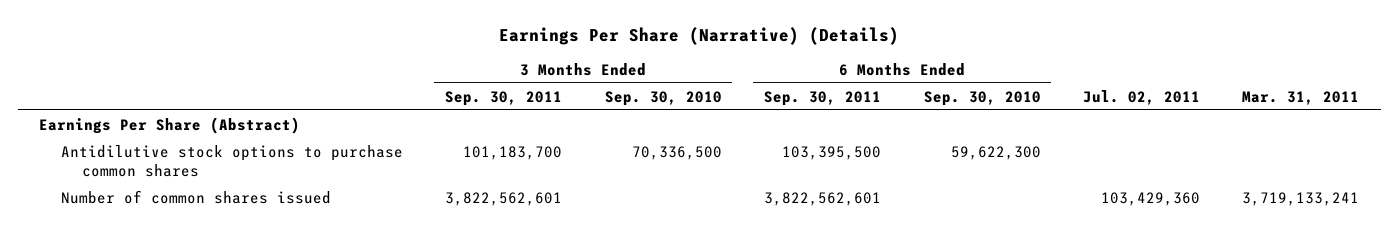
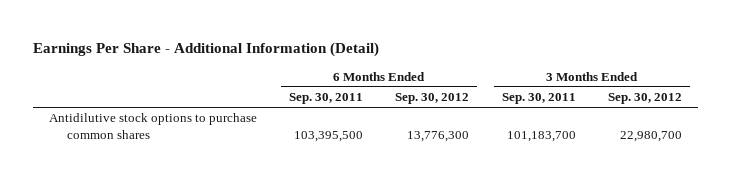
- Earnings Per Share (Narrative) (Details)
+ Earnings Per Share - Additional Information (Detail)
- | 3 Months Ended Sep. 30, 2011 | 3 Months Ended Sep. 30, 2010 | 6 Months Ended Sep. 30, 2011 | 6 Months Ended Sep. 30, 2010 | Jul. 02, 2011 | Mar. 31, 2011
+ | 6 Months Ended Sep. 30, 2011 | 6 Months Ended Sep. 30, 2012 | 3 Months Ended Sep. 30, 2011 | 3 Months Ended Sep. 30, 2012
- Earnings Per Share (Abstract)
- Number of common shares issued | 3,822,562,601 | | 3,822,562,601 | | 103,429,360 | 3,719,133,241

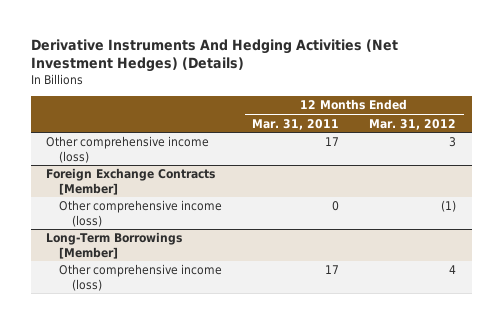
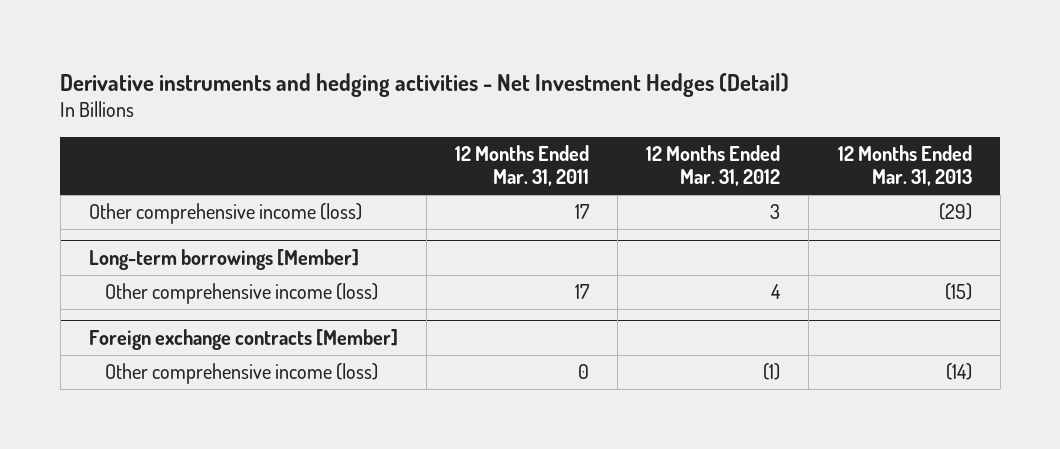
- Derivative Instruments And Hedging Activities (Net Investment Hedges) (Details)
+ Derivative instruments and hedging activities - Net Investment Hedges (Detail)
- | 12 Months Ended Mar. 31, 2011 | 12 Months Ended Mar. 31, 2012
+ | 12 Months Ended Mar. 31, 2011 | 12 Months Ended Mar. 31, 2012 | 12 Months Ended Mar. 31, 2013
- Foreign Exchange Contracts [Member]
- Other comprehensive income (loss) | 0 | (1)
- Long-Term Borrowings [Member]
+ Long-term borrowings [Member]
+ Foreign exchange contracts [Member]
+ Other comprehensive income (loss) | 0 | (1) | (14)

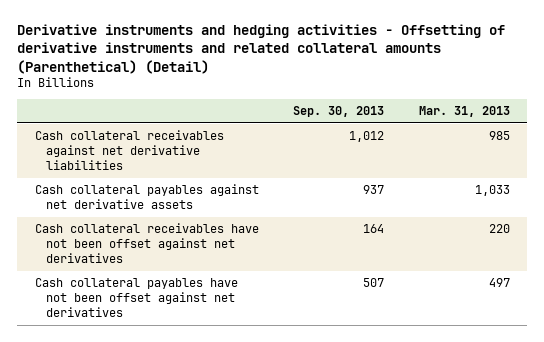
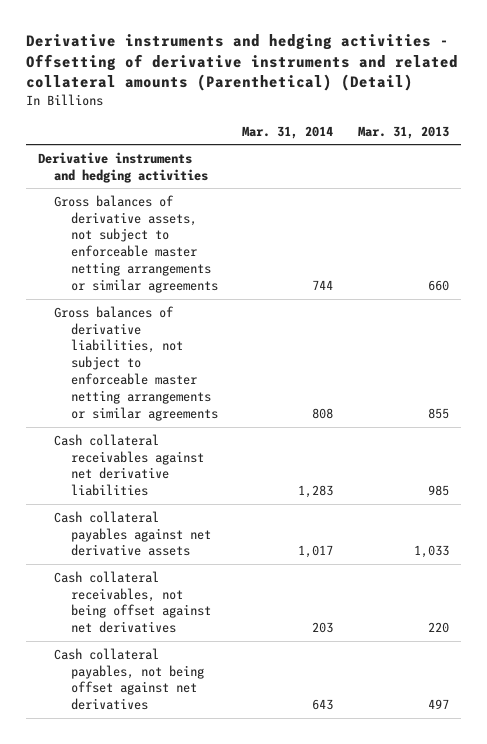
- | Sep. 30, 2013 | Mar. 31, 2013
+ | Mar. 31, 2014 | Mar. 31, 2013
+ Derivative instruments and hedging activities
+ Gross balances of derivative assets, not subject to enforceable master netting arrangements or similar agreements | 744 | 660
+ Gross balances of derivative liabilities, not subject to enforceable master netting arrangements or similar agreements | 808 | 855
- Cash collateral receivables have not been offset against net derivatives | 164 | 220
- Cash collateral payables have not been offset against net derivatives | 507 | 497
+ Cash collateral receivables, not being offset against net derivatives | 203 | 220
+ Cash collateral payables, not being offset against net derivatives | 643 | 497

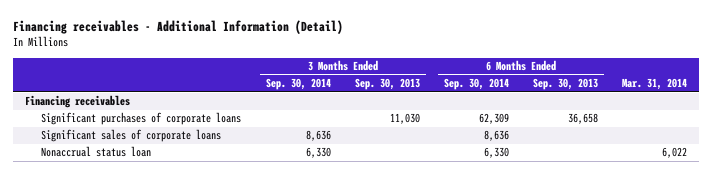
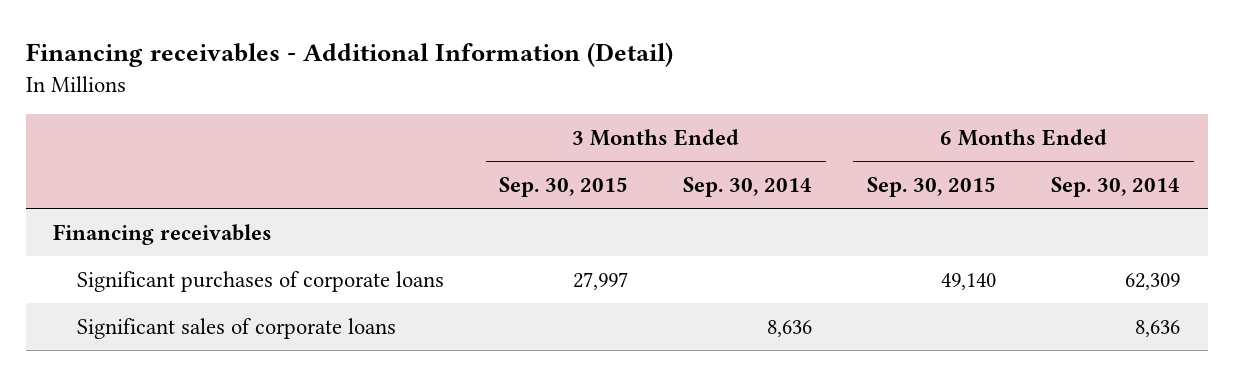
- | 3 Months Ended Sep. 30, 2014 | 3 Months Ended Sep. 30, 2013 | 6 Months Ended Sep. 30, 2014 | 6 Months Ended Sep. 30, 2013 | Mar. 31, 2014
+ | 3 Months Ended Sep. 30, 2015 | 3 Months Ended Sep. 30, 2014 | 6 Months Ended Sep. 30, 2015 | 6 Months Ended Sep. 30, 2014
- Nonaccrual status loan | 6,330 | | 6,330 | | 6,022

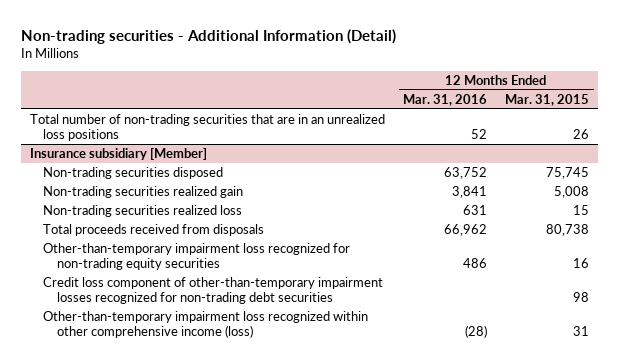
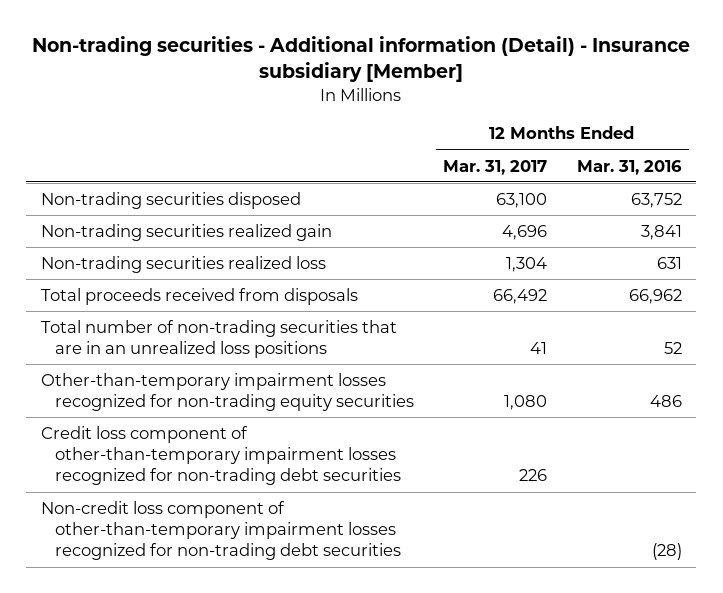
- Non-trading securities - Additional Information (Detail)
+ Non-trading securities - Additional information (Detail) - Insurance subsidiary [Member]
- | 12 Months Ended Mar. 31, 2016 | 12 Months Ended Mar. 31, 2015
+ | 12 Months Ended Mar. 31, 2017 | 12 Months Ended Mar. 31, 2016
- Insurance subsidiary [Member]
- Other-than-temporary impairment loss recognized for non-trading equity securities | 486 | 16
moved down: Total number of non-trading securities that are in an unrealized loss positions | 41 | 52
+ Other-than-temporary impairment losses recognized for non-trading equity securities | 1,080 | 486
- Other-than-temporary impairment loss recognized within other comprehensive income (loss) | (28) | 31
+ Non-credit loss component of other-than-temporary impairment losses recognized for non-trading debt securities | | (28)

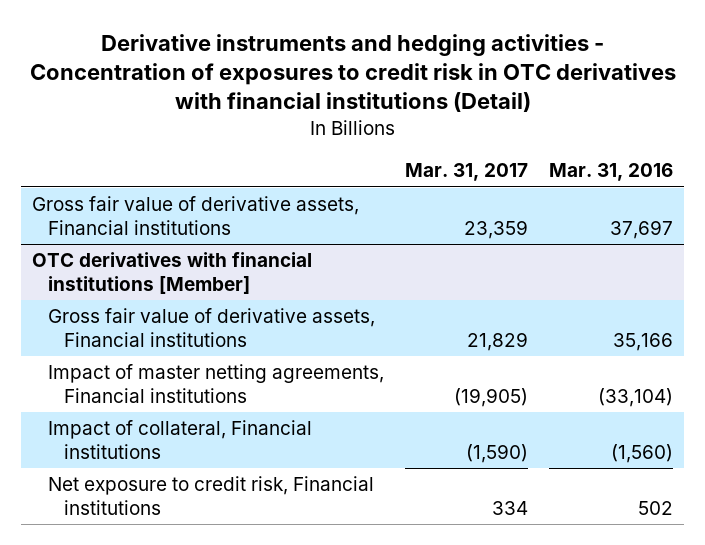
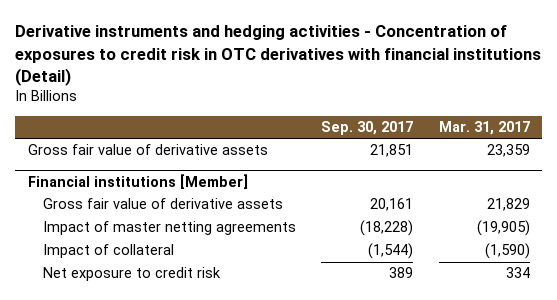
- | Mar. 31, 2017 | Mar. 31, 2016
+ | Sep. 30, 2017 | Mar. 31, 2017
- Gross fair value of derivative assets, Financial institutions | 23,359 | 37,697
- OTC derivatives with financial institutions [Member]
- Gross fair value of derivative assets, Financial institutions | 21,829 | 35,166
- Impact of master netting agreements, Financial institutions | (19,905) | (33,104)
- Impact of collateral, Financial institutions | (1,590) | (1,560)
- Net exposure to credit risk, Financial institutions | 334 | 502
+ Gross fair value of derivative assets | 21,851 | 23,359
+ Financial institutions [Member]
+ Gross fair value of derivative assets | 20,161 | 21,829
+ Impact of master netting agreements | (18,228) | (19,905)
+ Impact of collateral | (1,544) | (1,590)
+ Net exposure to credit risk | 389 | 334

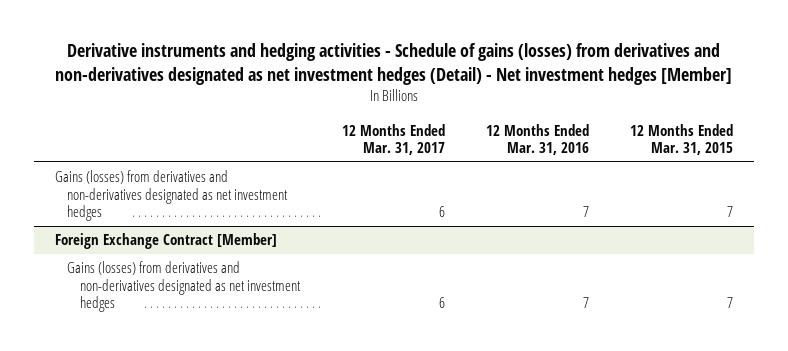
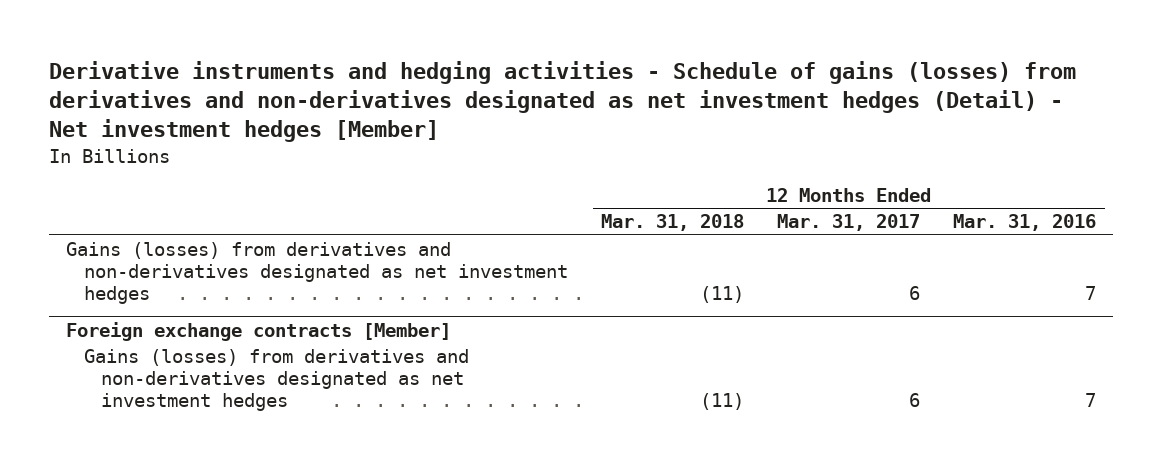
- | 12 Months Ended Mar. 31, 2017 | 12 Months Ended Mar. 31, 2016 | 12 Months Ended Mar. 31, 2015
+ | 12 Months Ended Mar. 31, 2018 | 12 Months Ended Mar. 31, 2017 | 12 Months Ended Mar. 31, 2016
- Foreign Exchange Contract [Member]
+ Foreign exchange contracts [Member]

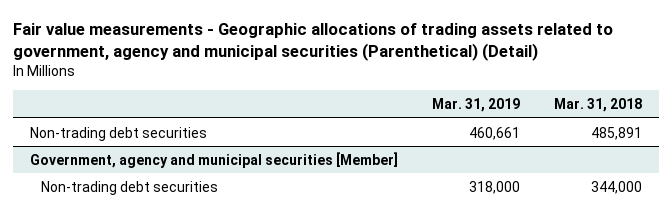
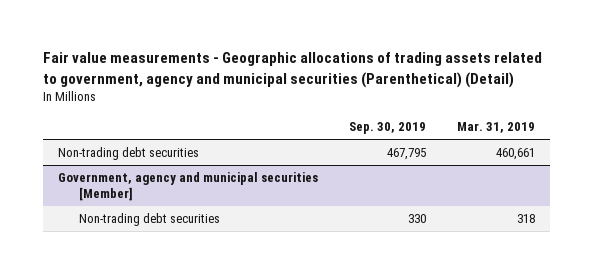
- | Mar. 31, 2019 | Mar. 31, 2018
+ | Sep. 30, 2019 | Mar. 31, 2019
@ Government, agency and municipal securities [Member]
- Non-trading debt securities | 318,000 | 344,000
+ Non-trading debt securities | 330 | 318

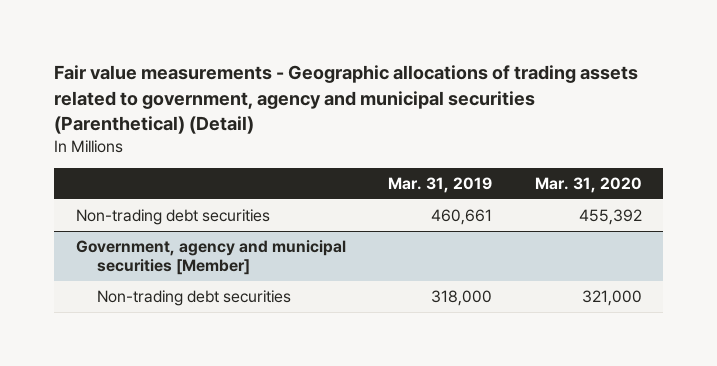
- | Sep. 30, 2019 | Mar. 31, 2019
+ | Mar. 31, 2019 | Mar. 31, 2020
@ Government, agency and municipal securities [Member]
- Non-trading debt securities | 330 | 318
+ Non-trading debt securities | 318,000 | 321,000

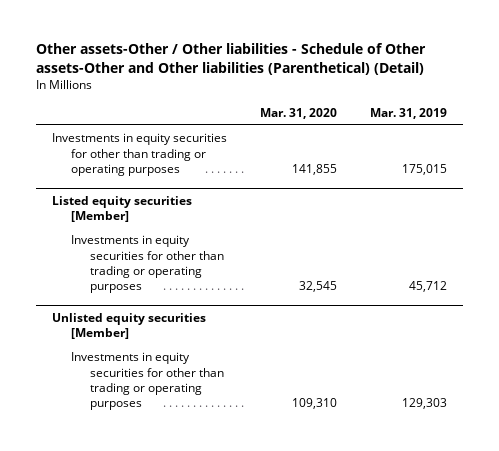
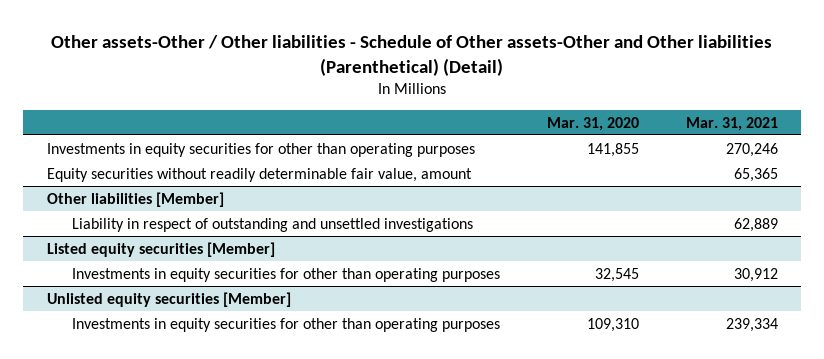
- | Mar. 31, 2020 | Mar. 31, 2019
+ | Mar. 31, 2020 | Mar. 31, 2021
- Investments in equity securities for other than trading or operating purposes | 141,855 | 175,015
+ Investments in equity securities for other than operating purposes | 141,855 | 270,246
+ Equity securities without readily determinable fair value, amount | | 65,365
+ Other liabilities [Member]
+ Liability in respect of outstanding and unsettled investigations | | 62,889
@ Listed equity securities [Member]
- Investments in equity securities for other than trading or operating purposes | 32,545 | 45,712
+ Investments in equity securities for other than operating purposes | 32,545 | 30,912
@ Unlisted equity securities [Member]
- Investments in equity securities for other than trading or operating purposes | 109,310 | 129,303
+ Investments in equity securities for other than operating purposes | 109,310 | 239,334

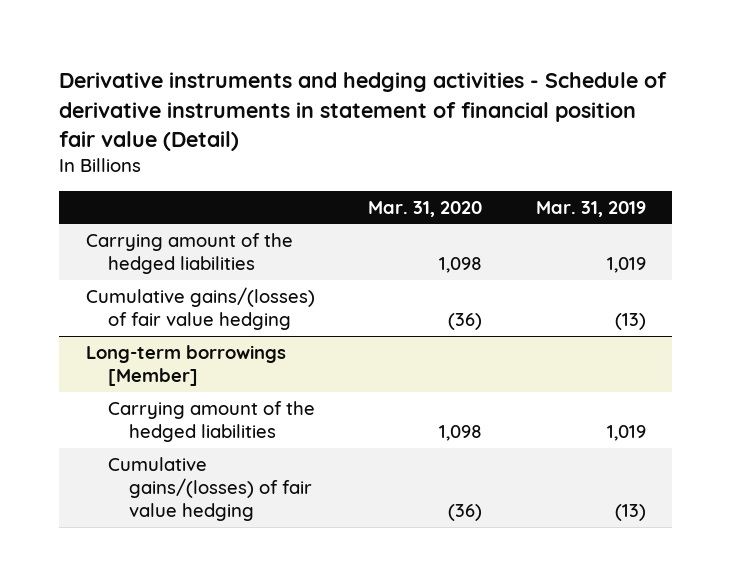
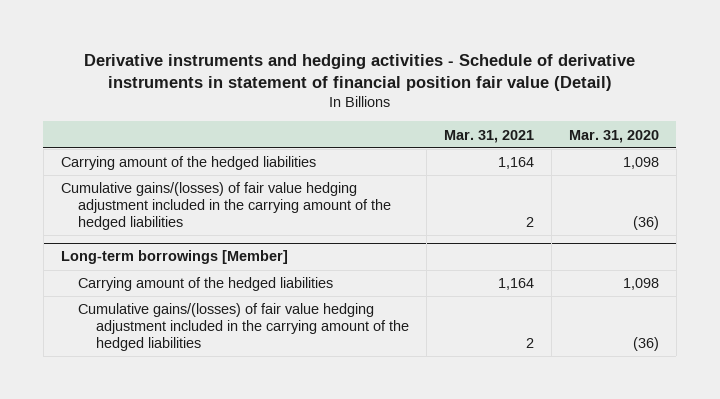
- | Mar. 31, 2020 | Mar. 31, 2019
+ | Mar. 31, 2021 | Mar. 31, 2020
- Cumulative gains/(losses) of fair value hedging | (36) | (13)
+ Cumulative gains/(losses) of fair value hedging adjustment included in the carrying amount of the hedged liabilities | 2 | (36)
@ Long-term borrowings [Member]
- Cumulative gains/(losses) of fair value hedging | (36) | (13)
+ Cumulative gains/(losses) of fair value hedging adjustment included in the carrying amount of the hedged liabilities | 2 | (36)

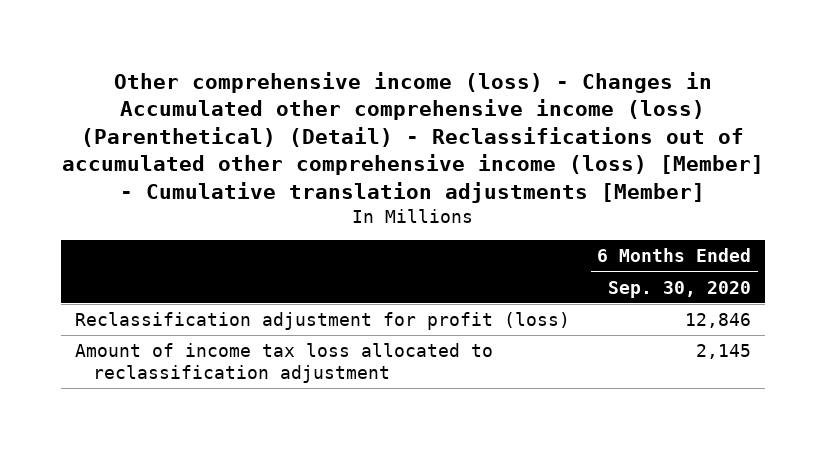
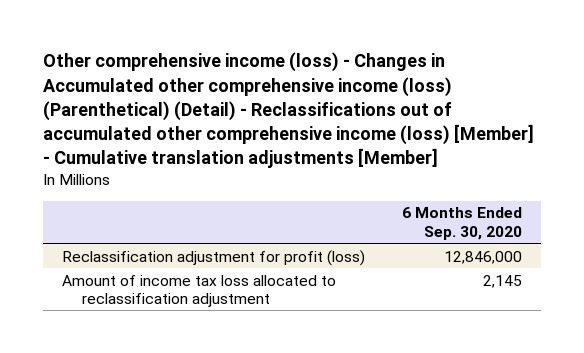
- Reclassification adjustment for profit (loss) | 12,846
+ Reclassification adjustment for profit (loss) | 12,846,000

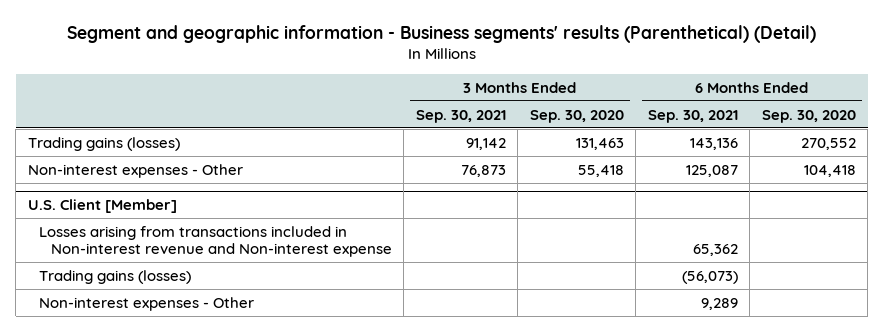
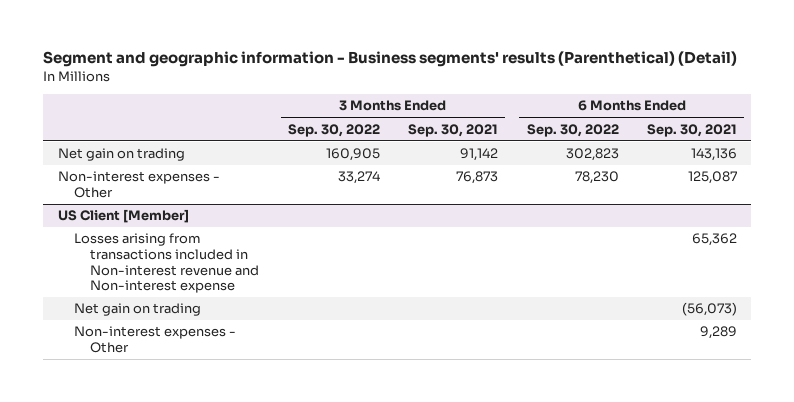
- | 3 Months Ended Sep. 30, 2021 | 3 Months Ended Sep. 30, 2020 | 6 Months Ended Sep. 30, 2021 | 6 Months Ended Sep. 30, 2020
+ | 3 Months Ended Sep. 30, 2022 | 3 Months Ended Sep. 30, 2021 | 6 Months Ended Sep. 30, 2022 | 6 Months Ended Sep. 30, 2021
- Trading gains (losses) | 91,142 | 131,463 | 143,136 | 270,552
+ Net gain on trading | 160,905 | 91,142 | 302,823 | 143,136
- U.S. Client [Member]
+ US Client [Member]
- Trading gains (losses) | | | (56,073) |
+ Net gain on trading | | | | (56,073)

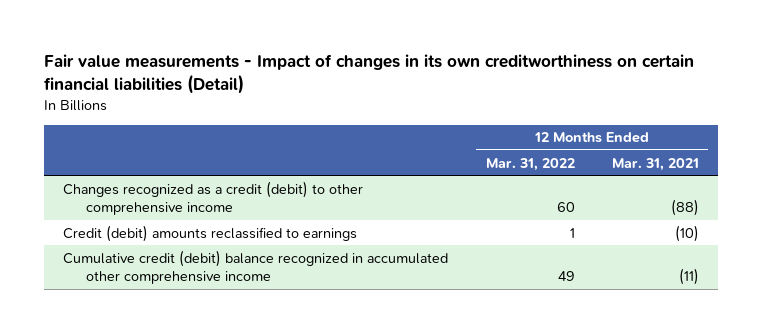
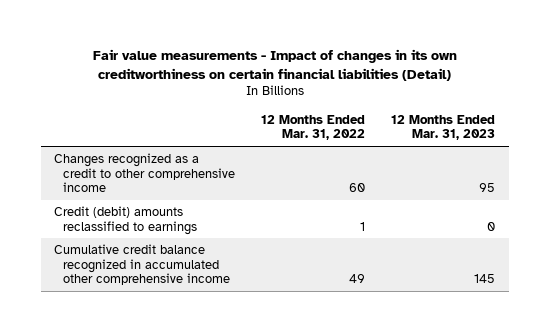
- | 12 Months Ended Mar. 31, 2022 | 12 Months Ended Mar. 31, 2021
+ | 12 Months Ended Mar. 31, 2022 | 12 Months Ended Mar. 31, 2023
- Changes recognized as a credit (debit) to other comprehensive income | 60 | (88)
+ Changes recognized as a credit to other comprehensive income | 60 | 95
- Cumulative credit (debit) balance recognized in accumulated other comprehensive income | 49 | (11)
+ Cumulative credit balance recognized in accumulated other comprehensive income | 49 | 145

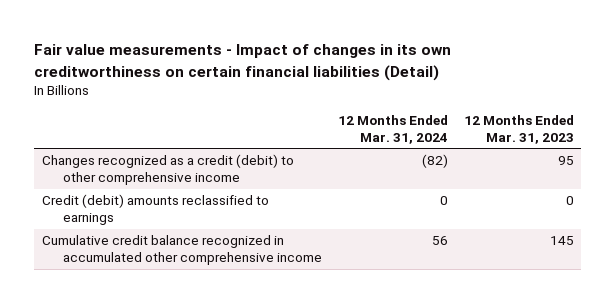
- | 12 Months Ended Mar. 31, 2022 | 12 Months Ended Mar. 31, 2023
+ | 12 Months Ended Mar. 31, 2024 | 12 Months Ended Mar. 31, 2023
- Changes recognized as a credit to other comprehensive income | 60 | 95
+ Changes recognized as a credit (debit) to other comprehensive income | (82) | 95

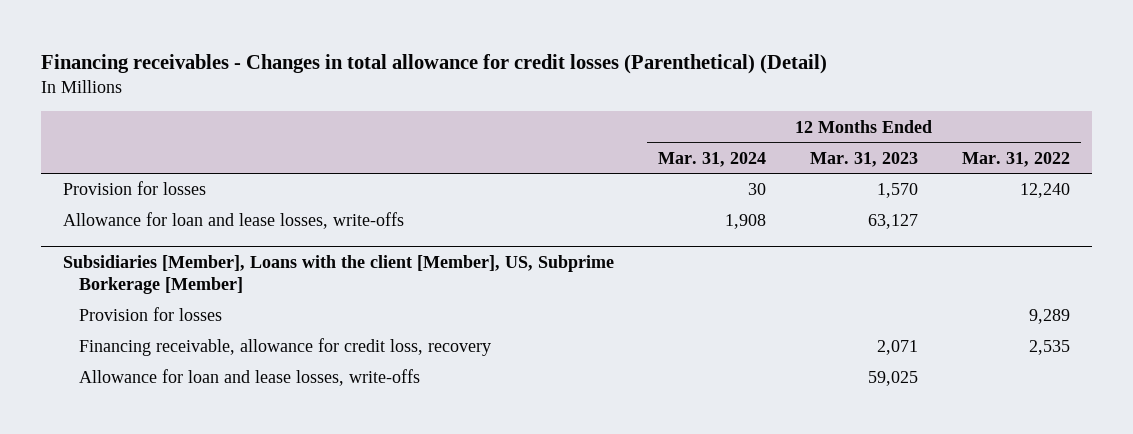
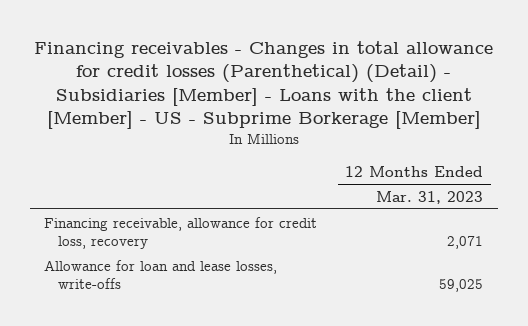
- Financing receivables - Changes in total allowance for credit losses (Parenthetical) (Detail)
+ Financing receivables - Changes in total allowance for credit losses (Parenthetical) (Detail) - Subsidiaries [Member] - Loans with the client [Member] - US - Subprime Borkerage [Member]
- | 12 Months Ended Mar. 31, 2024 | 12 Months Ended Mar. 31, 2023 | 12 Months Ended Mar. 31, 2022
+ | 12 Months Ended Mar. 31, 2023
- Provision for losses | 30 | 1,570 | 12,240
- Allowance for loan and lease losses, write-offs | 1,908 | 63,127 |
- Subsidiaries [Member], Loans with the client [Member], US, Subprime Borkerage [Member]
- Provision for losses | | | 9,289

